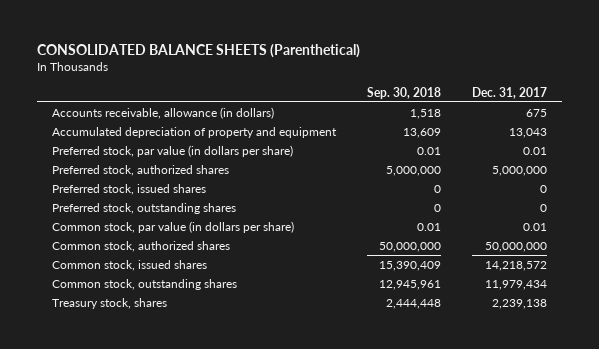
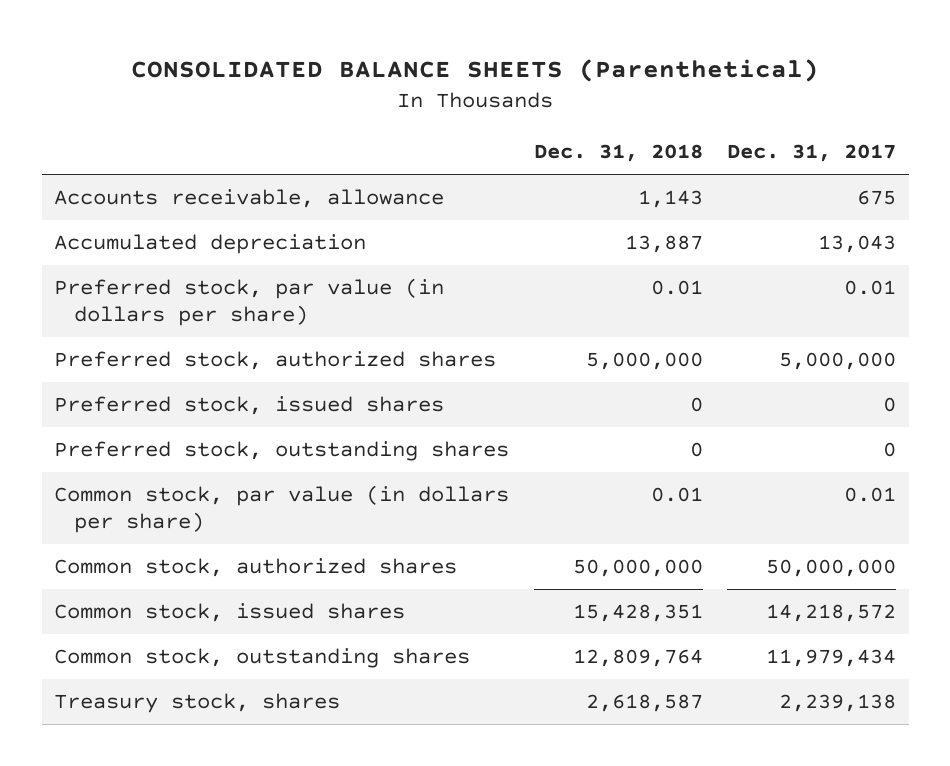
- | Sep. 30, 2018 | Dec. 31, 2017
+ | Dec. 31, 2018 | Dec. 31, 2017
- Accounts receivable, allowance (in dollars) | 1,518 | 675
- Accumulated depreciation of property and equipment | 13,609 | 13,043
+ Accounts receivable, allowance | 1,143 | 675
+ Accumulated depreciation | 13,887 | 13,043

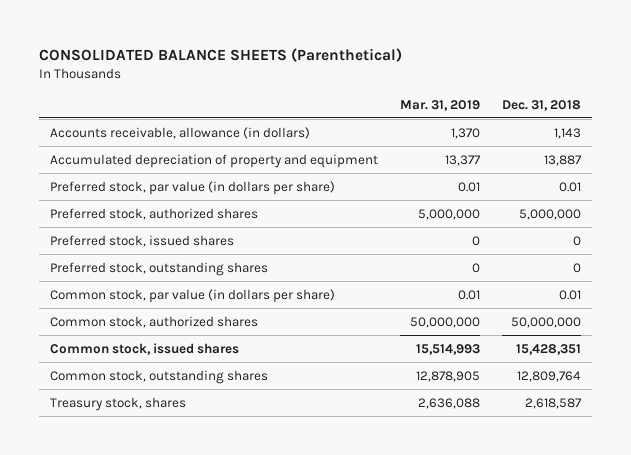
- | Dec. 31, 2018 | Dec. 31, 2017
+ | Mar. 31, 2019 | Dec. 31, 2018
- Accounts receivable, allowance | 1,143 | 675
- Accumulated depreciation | 13,887 | 13,043
+ Accounts receivable, allowance (in dollars) | 1,370 | 1,143
+ Accumulated depreciation of property and equipment | 13,377 | 13,887

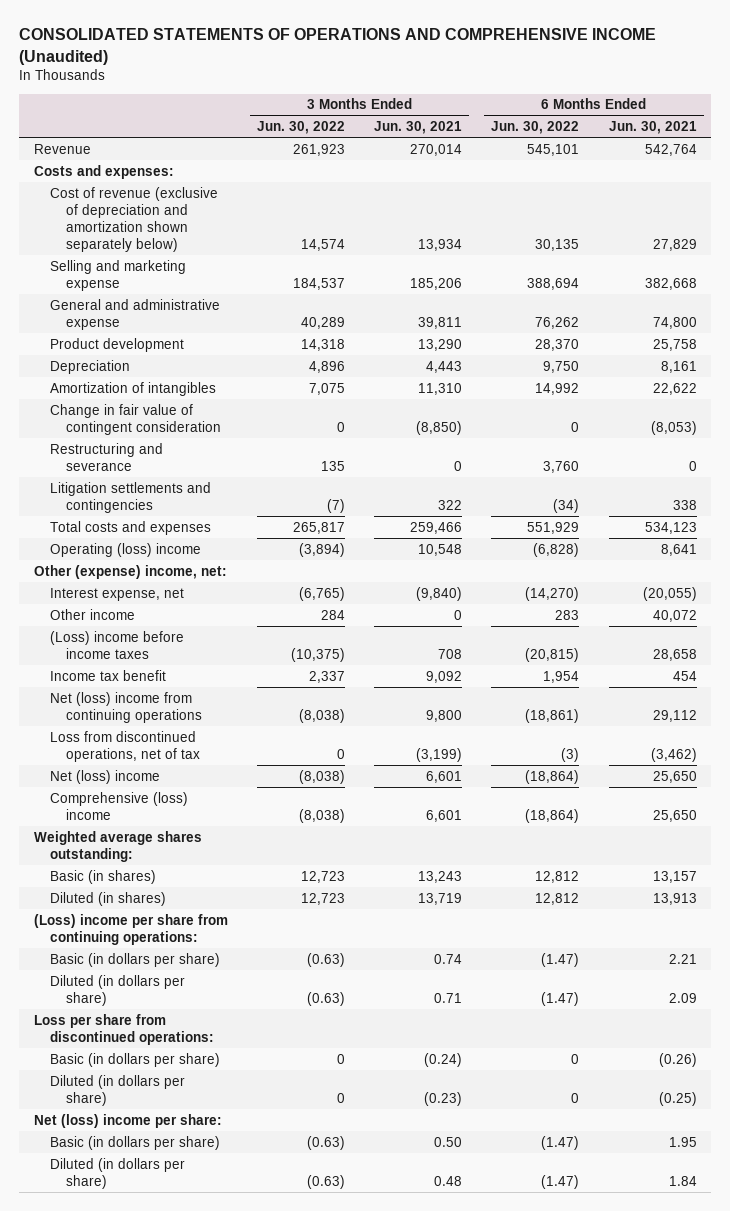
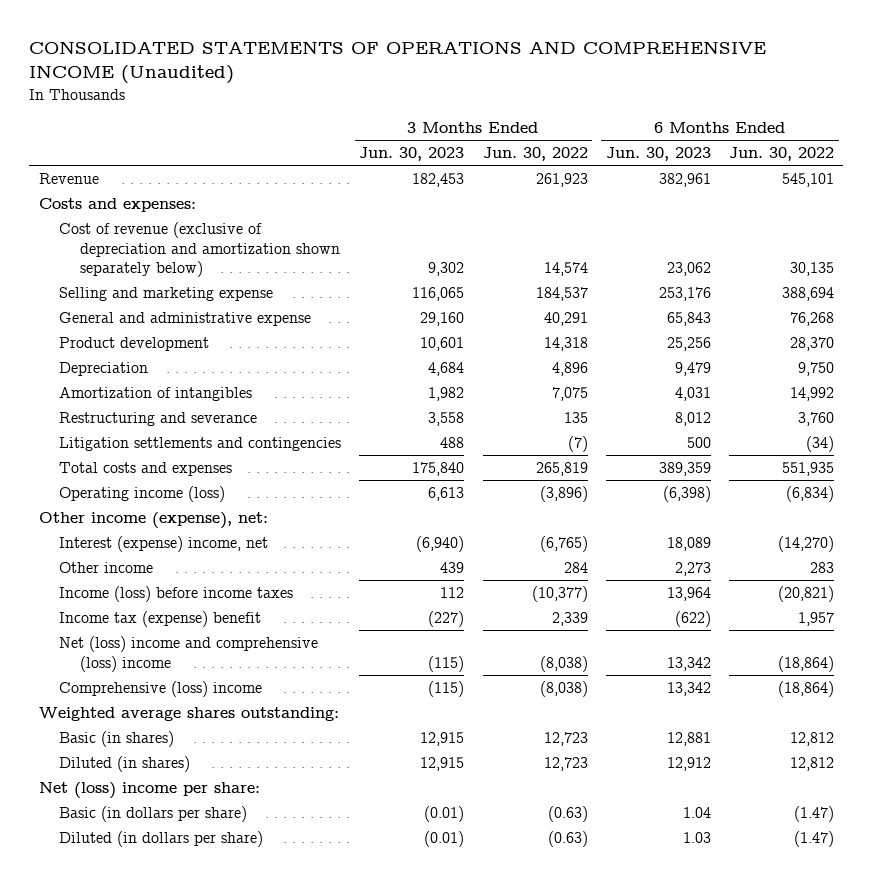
- | 3 Months Ended Jun. 30, 2022 | 3 Months Ended Jun. 30, 2021 | 6 Months Ended Jun. 30, 2022 | 6 Months Ended Jun. 30, 2021
+ | 3 Months Ended Jun. 30, 2023 | 3 Months Ended Jun. 30, 2022 | 6 Months Ended Jun. 30, 2023 | 6 Months Ended Jun. 30, 2022
- General and administrative expense | 40,289 | 39,811 | 76,262 | 74,800
+ General and administrative expense | 29,160 | 40,291 | 65,843 | 76,268
- Change in fair value of contingent consideration | 0 | (8,850) | 0 | (8,053)
- Total costs and expenses | 265,817 | 259,466 | 551,929 | 534,123
- Operating (loss) income | (3,894) | 10,548 | (6,828) | 8,641
- Other (expense) income, net:
- Interest expense, net | (6,765) | (9,840) | (14,270) | (20,055)
+ Total costs and expenses | 175,840 | 265,819 | 389,359 | 551,935
+ Operating income (loss) | 6,613 | (3,896) | (6,398) | (6,834)
+ Other income (expense), net:
+ Interest (expense) income, net | (6,940) | (6,765) | 18,089 | (14,270)
- (Loss) income before income taxes | (10,375) | 708 | (20,815) | 28,658
- Income tax benefit | 2,337 | 9,092 | 1,954 | 454
- Net (loss) income from continuing operations | (8,038) | 9,800 | (18,861) | 29,112
- Loss from discontinued operations, net of tax | 0 | (3,199) | (3) | (3,462)
- Net (loss) income | (8,038) | 6,601 | (18,864) | 25,650
+ Income (loss) before income taxes | 112 | (10,377) | 13,964 | (20,821)
+ Income tax (expense) benefit | (227) | 2,339 | (622) | 1,957
+ Net (loss) income and comprehensive (loss) income | (115) | (8,038) | 13,342 | (18,864)
- (Loss) income per share from continuing operations:
- Basic (in dollars per share) | (0.63) | 0.74 | (1.47) | 2.21
- Diluted (in dollars per share) | (0.63) | 0.71 | (1.47) | 2.09
- Loss per share from discontinued operations:
- Basic (in dollars per share) | 0 | (0.24) | 0 | (0.26)
- Diluted (in dollars per share) | 0 | (0.23) | 0 | (0.25)

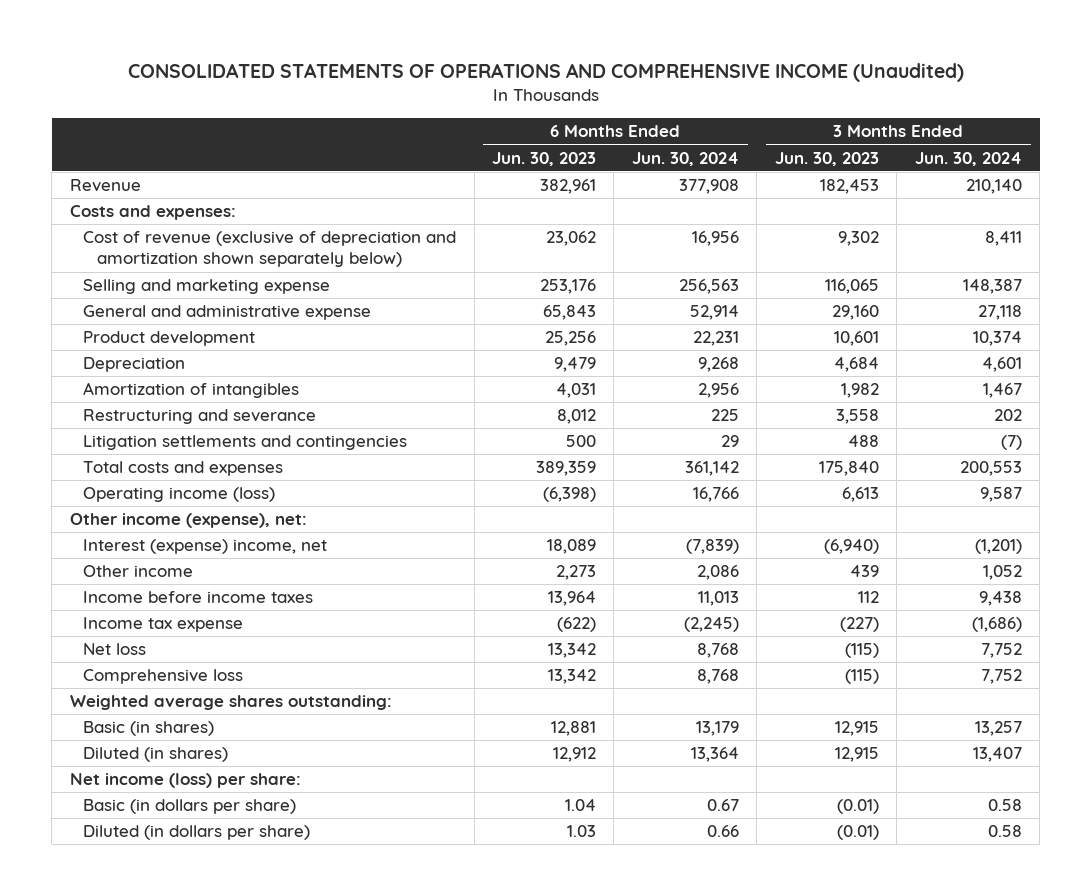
- | 3 Months Ended Jun. 30, 2023 | 3 Months Ended Jun. 30, 2022 | 6 Months Ended Jun. 30, 2023 | 6 Months Ended Jun. 30, 2022
+ | 6 Months Ended Jun. 30, 2023 | 6 Months Ended Jun. 30, 2024 | 3 Months Ended Jun. 30, 2023 | 3 Months Ended Jun. 30, 2024
- Income (loss) before income taxes | 112 | (10,377) | 13,964 | (20,821)
- Income tax (expense) benefit | (227) | 2,339 | (622) | 1,957
- Net (loss) income and comprehensive (loss) income | (115) | (8,038) | 13,342 | (18,864)
- Comprehensive (loss) income | (115) | (8,038) | 13,342 | (18,864)
+ Income before income taxes | 13,964 | 11,013 | 112 | 9,438
+ Income tax expense | (622) | (2,245) | (227) | (1,686)
+ Net loss | 13,342 | 8,768 | (115) | 7,752
+ Comprehensive loss | 13,342 | 8,768 | (115) | 7,752
- Net (loss) income per share:
+ Net income (loss) per share:

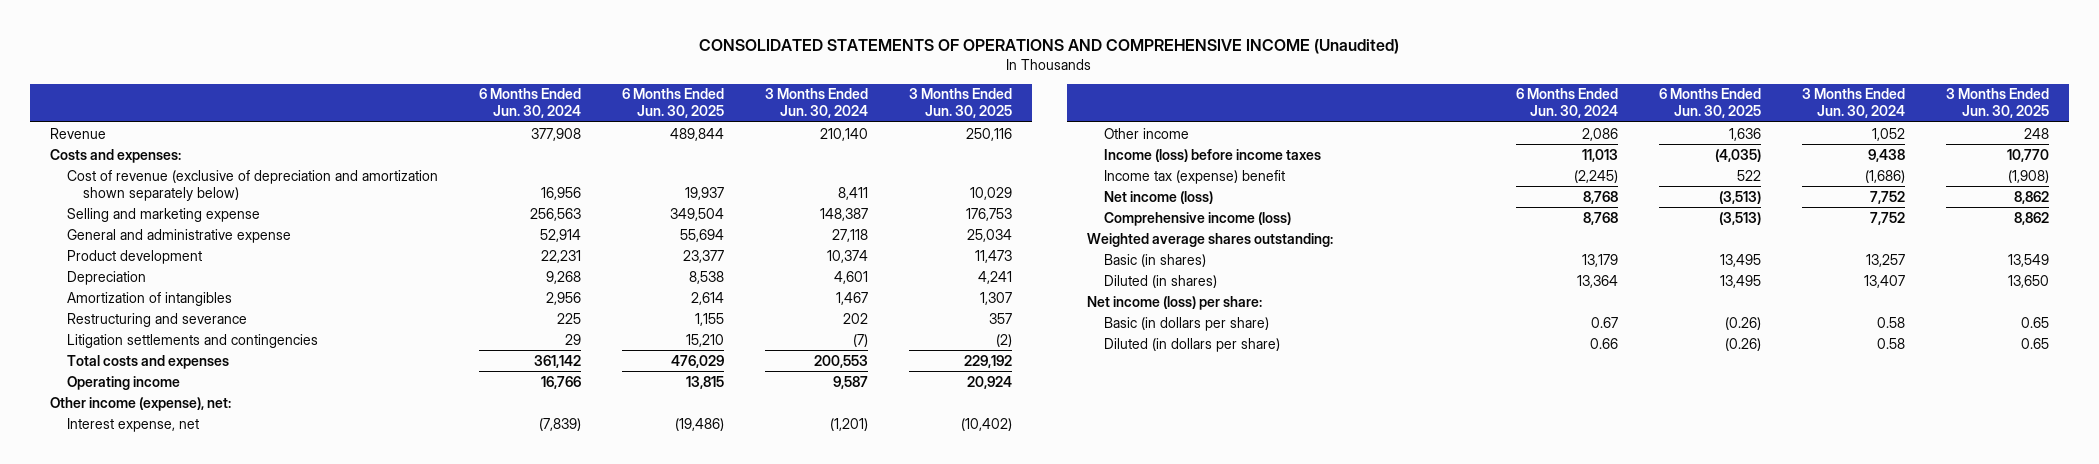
- | 6 Months Ended Jun. 30, 2023 | 6 Months Ended Jun. 30, 2024 | 3 Months Ended Jun. 30, 2023 | 3 Months Ended Jun. 30, 2024
+ | 6 Months Ended Jun. 30, 2024 | 6 Months Ended Jun. 30, 2025 | 3 Months Ended Jun. 30, 2024 | 3 Months Ended Jun. 30, 2025
- Operating income (loss) | (6,398) | 16,766 | 6,613 | 9,587
+ Operating income | 16,766 | 13,815 | 9,587 | 20,924
- Interest (expense) income, net | 18,089 | (7,839) | (6,940) | (1,201)
+ Interest expense, net | (7,839) | (19,486) | (1,201) | (10,402)
- Income before income taxes | 13,964 | 11,013 | 112 | 9,438
- Income tax expense | (622) | (2,245) | (227) | (1,686)
- Net loss | 13,342 | 8,768 | (115) | 7,752
- Comprehensive loss | 13,342 | 8,768 | (115) | 7,752
+ Income (loss) before income taxes | 11,013 | (4,035) | 9,438 | 10,770
+ Income tax (expense) benefit | (2,245) | 522 | (1,686) | (1,908)
+ Net income (loss) | 8,768 | (3,513) | 7,752 | 8,862
+ Comprehensive income (loss) | 8,768 | (3,513) | 7,752 | 8,862

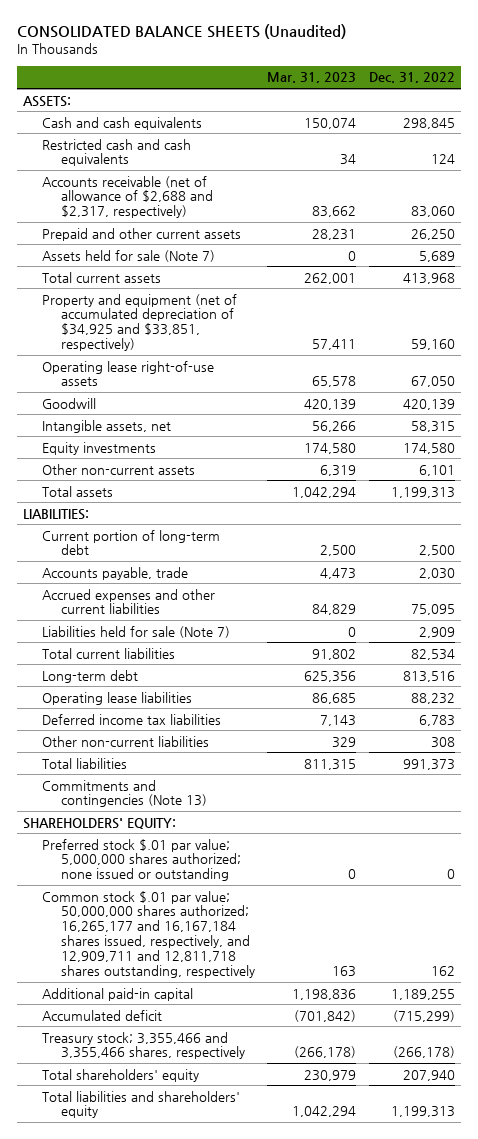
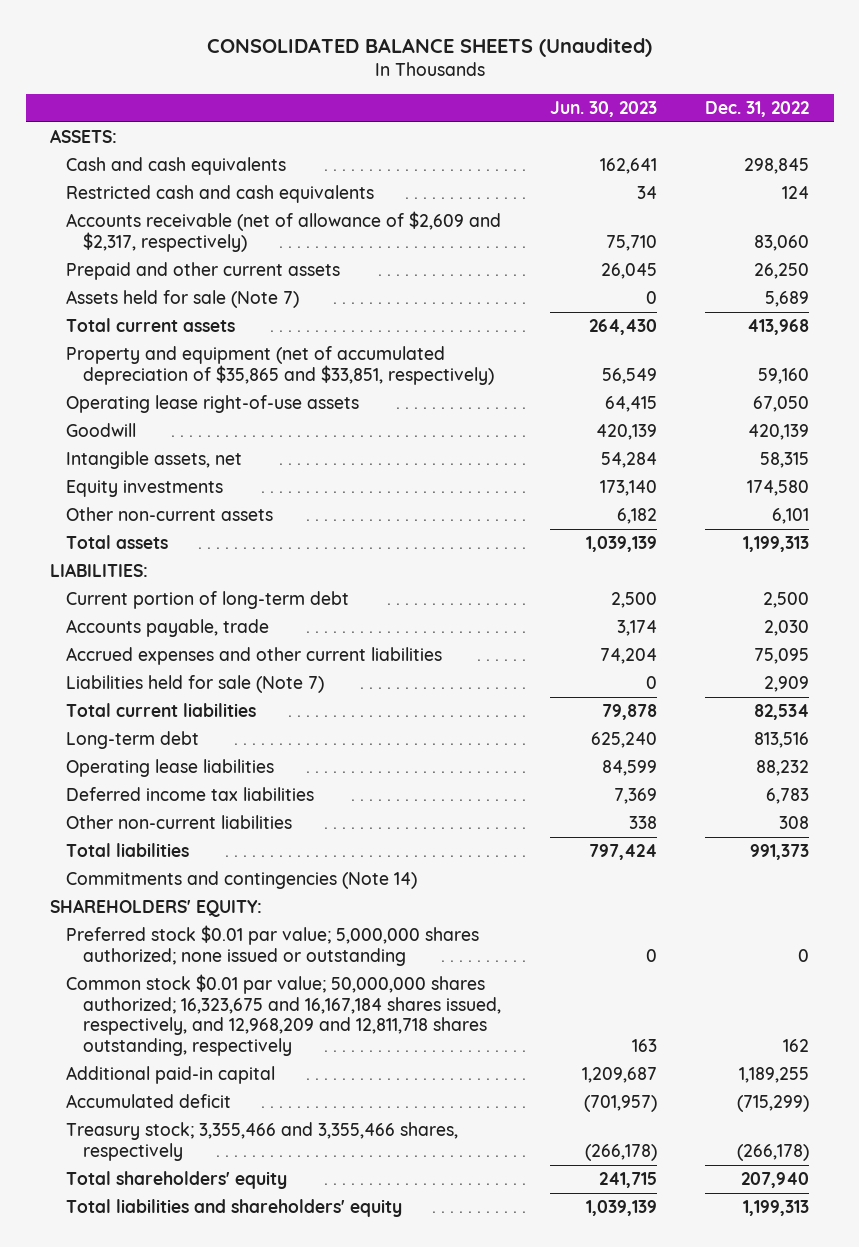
- | Mar. 31, 2023 | Dec. 31, 2022
+ | Jun. 30, 2023 | Dec. 31, 2022
- Accounts receivable (net of allowance of $2,688 and $2,317, respectively) | 83,662 | 83,060
+ Accounts receivable (net of allowance of $2,609 and $2,317, respectively) | 75,710 | 83,060
- Property and equipment (net of accumulated depreciation of $34,925 and $33,851, respectively) | 57,411 | 59,160
+ Property and equipment (net of accumulated depreciation of $35,865 and $33,851, respectively) | 56,549 | 59,160
- Commitments and contingencies (Note 13)
+ Commitments and contingencies (Note 14)
- Preferred stock $.01 par value; 5,000,000 shares authorized; none issued or outstanding | 0 | 0
- Common stock $.01 par value; 50,000,000 shares authorized; 16,265,177 and 16,167,184 shares issued, respectively, and 12,909,711 and 12,811,718 shares outstanding, respectively | 163 | 162
+ Preferred stock $0.01 par value; 5,000,000 shares authorized; none issued or outstanding | 0 | 0
+ Common stock $0.01 par value; 50,000,000 shares authorized; 16,323,675 and 16,167,184 shares issued, respectively, and 12,968,209 and 12,811,718 shares outstanding, respectively | 163 | 162

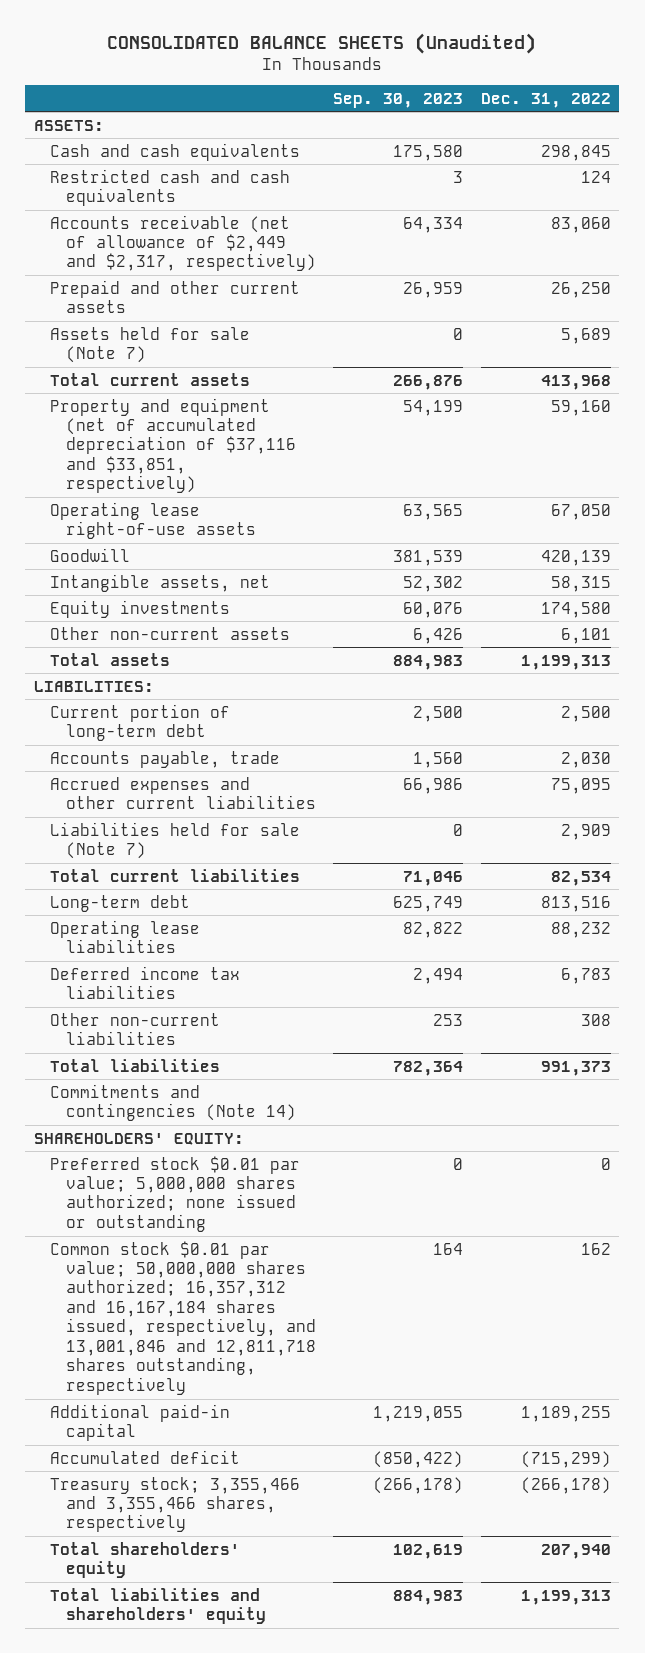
- | Jun. 30, 2023 | Dec. 31, 2022
+ | Sep. 30, 2023 | Dec. 31, 2022
- Accounts receivable (net of allowance of $2,609 and $2,317, respectively) | 75,710 | 83,060
+ Accounts receivable (net of allowance of $2,449 and $2,317, respectively) | 64,334 | 83,060
- Property and equipment (net of accumulated depreciation of $35,865 and $33,851, respectively) | 56,549 | 59,160
+ Property and equipment (net of accumulated depreciation of $37,116 and $33,851, respectively) | 54,199 | 59,160
- Common stock $0.01 par value; 50,000,000 shares authorized; 16,323,675 and 16,167,184 shares issued, respectively, and 12,968,209 and 12,811,718 shares outstanding, respectively | 163 | 162
+ Common stock $0.01 par value; 50,000,000 shares authorized; 16,357,312 and 16,167,184 shares issued, respectively, and 13,001,846 and 12,811,718 shares outstanding, respectively | 164 | 162

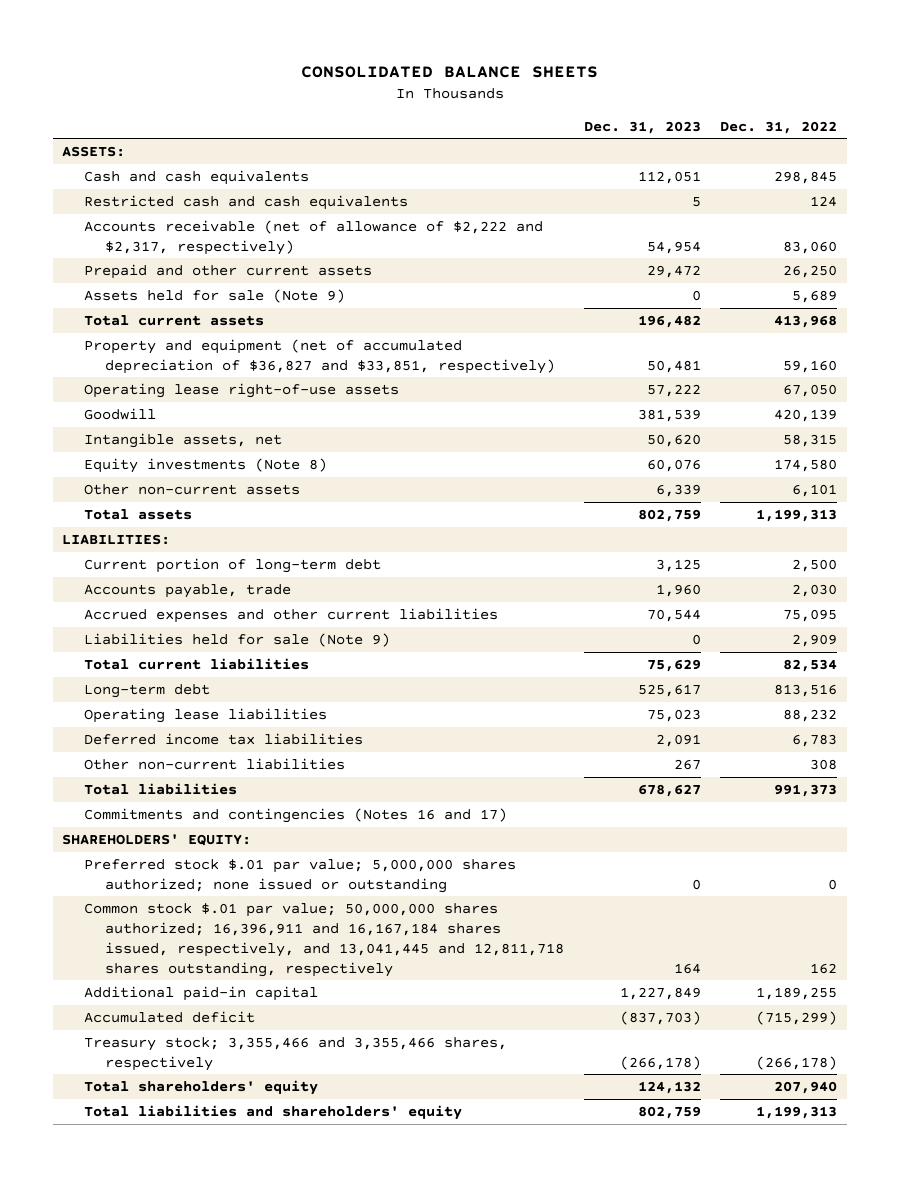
- CONSOLIDATED BALANCE SHEETS (Unaudited)
+ CONSOLIDATED BALANCE SHEETS
- | Sep. 30, 2023 | Dec. 31, 2022
+ | Dec. 31, 2023 | Dec. 31, 2022
- Accounts receivable (net of allowance of $2,449 and $2,317, respectively) | 64,334 | 83,060
+ Accounts receivable (net of allowance of $2,222 and $2,317, respectively) | 54,954 | 83,060
- Assets held for sale (Note 7) | 0 | 5,689
+ Assets held for sale (Note 9) | 0 | 5,689
- Property and equipment (net of accumulated depreciation of $37,116 and $33,851, respectively) | 54,199 | 59,160
+ Property and equipment (net of accumulated depreciation of $36,827 and $33,851, respectively) | 50,481 | 59,160
- Equity investments | 60,076 | 174,580
+ Equity investments (Note 8) | 60,076 | 174,580
- Liabilities held for sale (Note 7) | 0 | 2,909
+ Liabilities held for sale (Note 9) | 0 | 2,909
- Commitments and contingencies (Note 14)
+ Commitments and contingencies (Notes 16 and 17)
- Preferred stock $0.01 par value; 5,000,000 shares authorized; none issued or outstanding | 0 | 0
- Common stock $0.01 par value; 50,000,000 shares authorized; 16,357,312 and 16,167,184 shares issued, respectively, and 13,001,846 and 12,811,718 shares outstanding, respectively | 164 | 162
+ Preferred stock $.01 par value; 5,000,000 shares authorized; none issued or outstanding | 0 | 0
+ Common stock $.01 par value; 50,000,000 shares authorized; 16,396,911 and 16,167,184 shares issued, respectively, and 13,041,445 and 12,811,718 shares outstanding, respectively | 164 | 162

